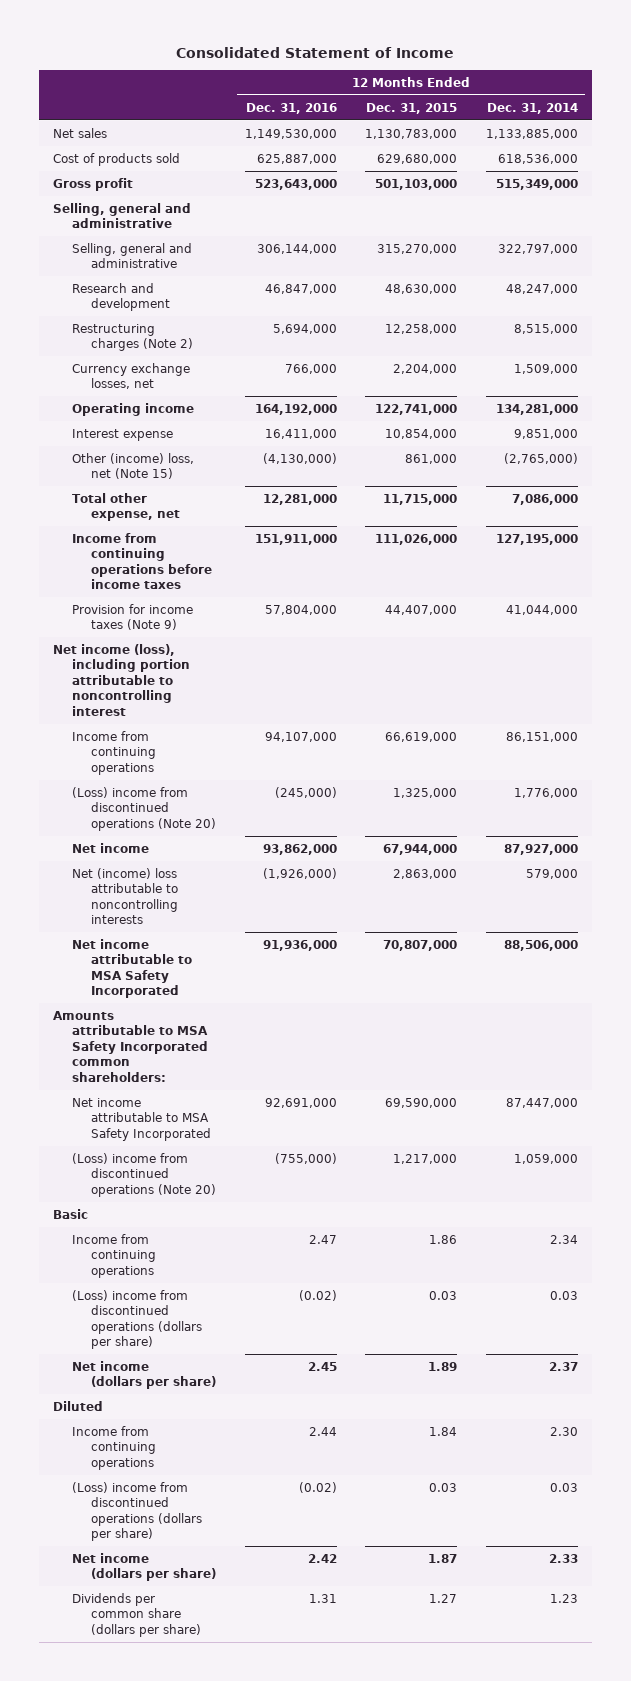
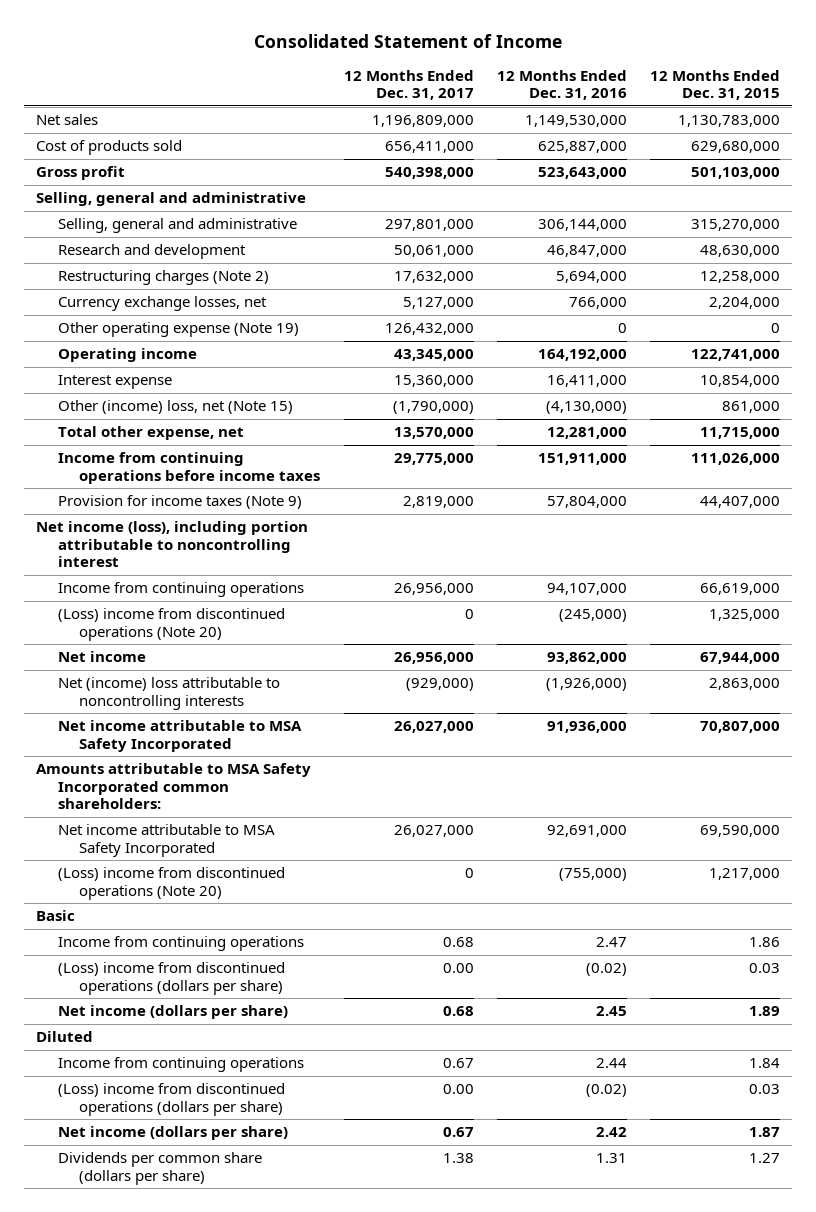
- | 12 Months Ended Dec. 31, 2016 | 12 Months Ended Dec. 31, 2015 | 12 Months Ended Dec. 31, 2014
+ | 12 Months Ended Dec. 31, 2017 | 12 Months Ended Dec. 31, 2016 | 12 Months Ended Dec. 31, 2015
+ Other operating expense (Note 19) | 126,432,000 | 0 | 0

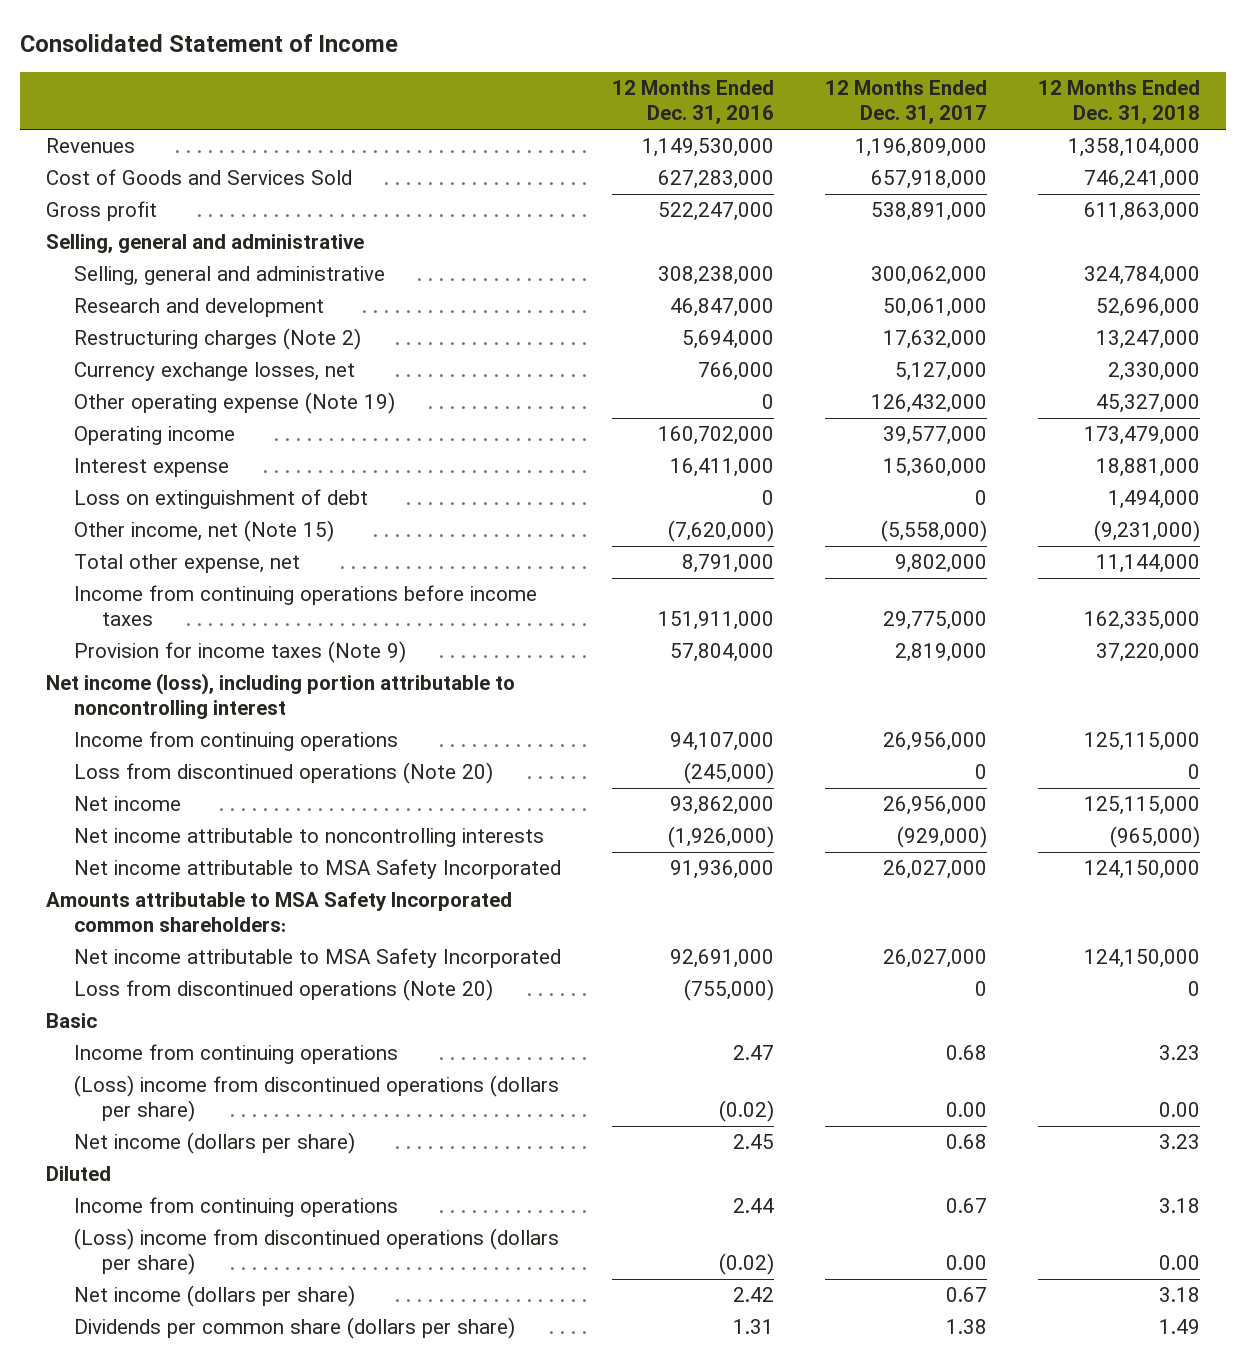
- | 12 Months Ended Dec. 31, 2017 | 12 Months Ended Dec. 31, 2016 | 12 Months Ended Dec. 31, 2015
+ | 12 Months Ended Dec. 31, 2016 | 12 Months Ended Dec. 31, 2017 | 12 Months Ended Dec. 31, 2018
- Net sales | 1,196,809,000 | 1,149,530,000 | 1,130,783,000
- Cost of products sold | 656,411,000 | 625,887,000 | 629,680,000
- Gross profit | 540,398,000 | 523,643,000 | 501,103,000
+ Revenues | 1,149,530,000 | 1,196,809,000 | 1,358,104,000
+ Cost of Goods and Services Sold | 627,283,000 | 657,918,000 | 746,241,000
+ Gross profit | 522,247,000 | 538,891,000 | 611,863,000
- Selling, general and administrative | 297,801,000 | 306,144,000 | 315,270,000
+ Selling, general and administrative | 308,238,000 | 300,062,000 | 324,784,000
- Operating income | 43,345,000 | 164,192,000 | 122,741,000
+ Operating income | 160,702,000 | 39,577,000 | 173,479,000
- Other (income) loss, net (Note 15) | (1,790,000) | (4,130,000) | 861,000
- Total other expense, net | 13,570,000 | 12,281,000 | 11,715,000
+ Loss on extinguishment of debt | 0 | 0 | 1,494,000
+ Other income, net (Note 15) | (7,620,000) | (5,558,000) | (9,231,000)
+ Total other expense, net | 8,791,000 | 9,802,000 | 11,144,000
- (Loss) income from discontinued operations (Note 20) | 0 | (245,000) | 1,325,000
+ Loss from discontinued operations (Note 20) | (245,000) | 0 | 0
- Net (income) loss attributable to noncontrolling interests | (929,000) | (1,926,000) | 2,863,000
+ Net income attributable to noncontrolling interests | (1,926,000) | (929,000) | (965,000)
- (Loss) income from discontinued operations (Note 20) | 0 | (755,000) | 1,217,000
+ Loss from discontinued operations (Note 20) | (755,000) | 0 | 0

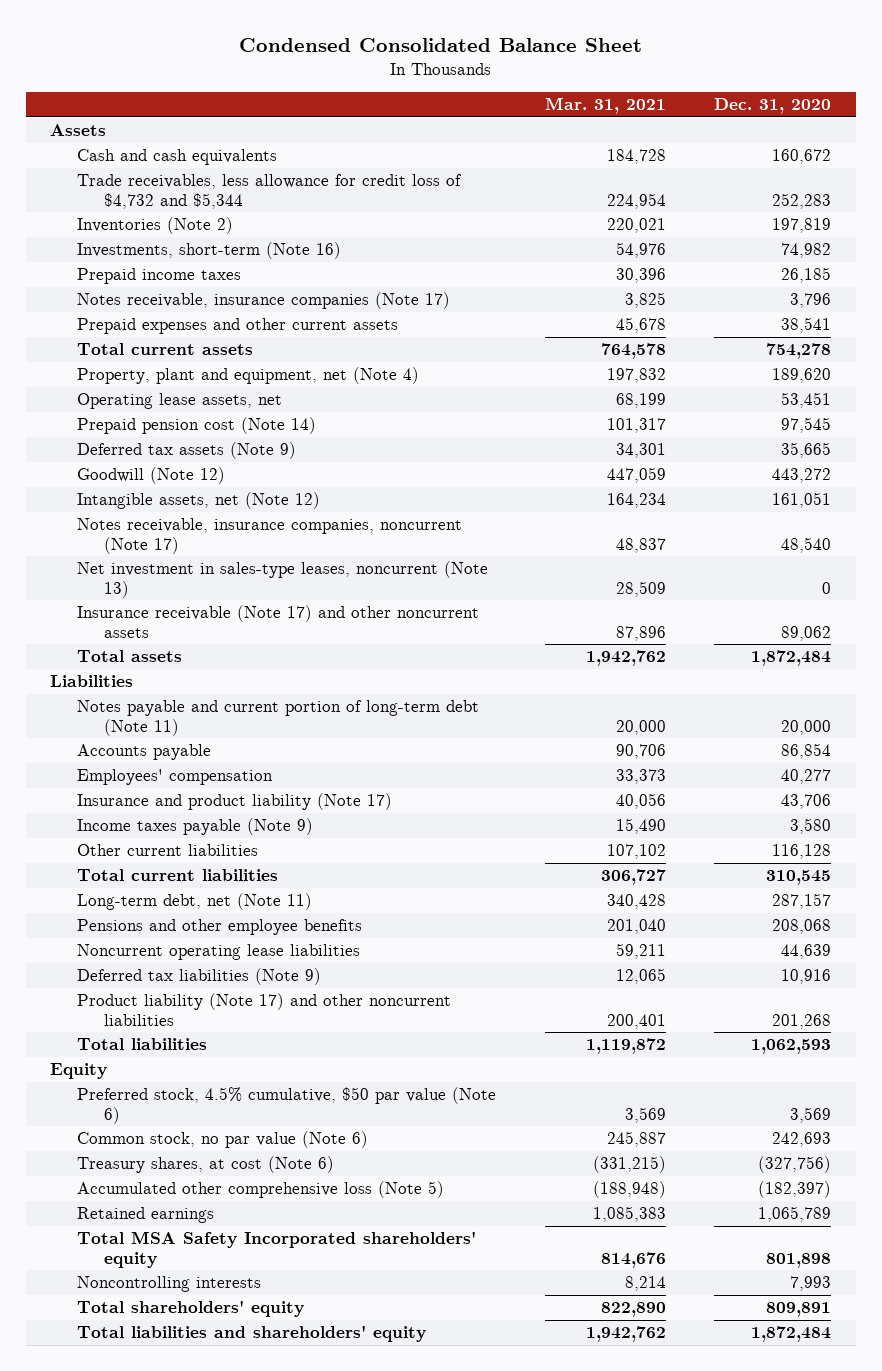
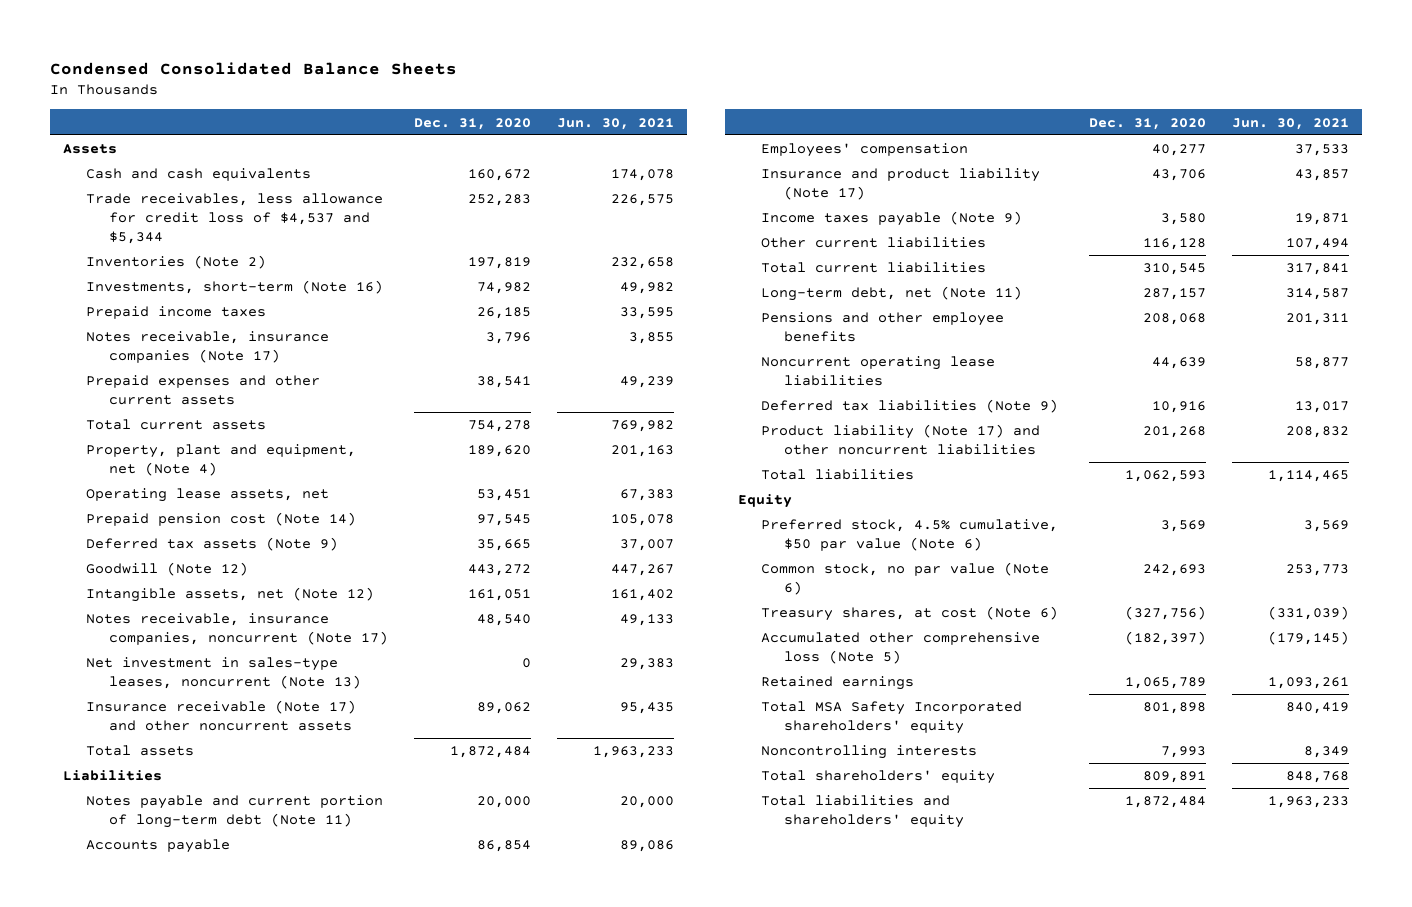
- Condensed Consolidated Balance Sheet
+ Condensed Consolidated Balance Sheets
- | Mar. 31, 2021 | Dec. 31, 2020
+ | Dec. 31, 2020 | Jun. 30, 2021
- Trade receivables, less allowance for credit loss of $4,732 and $5,344 | 224,954 | 252,283
+ Trade receivables, less allowance for credit loss of $4,537 and $5,344 | 252,283 | 226,575

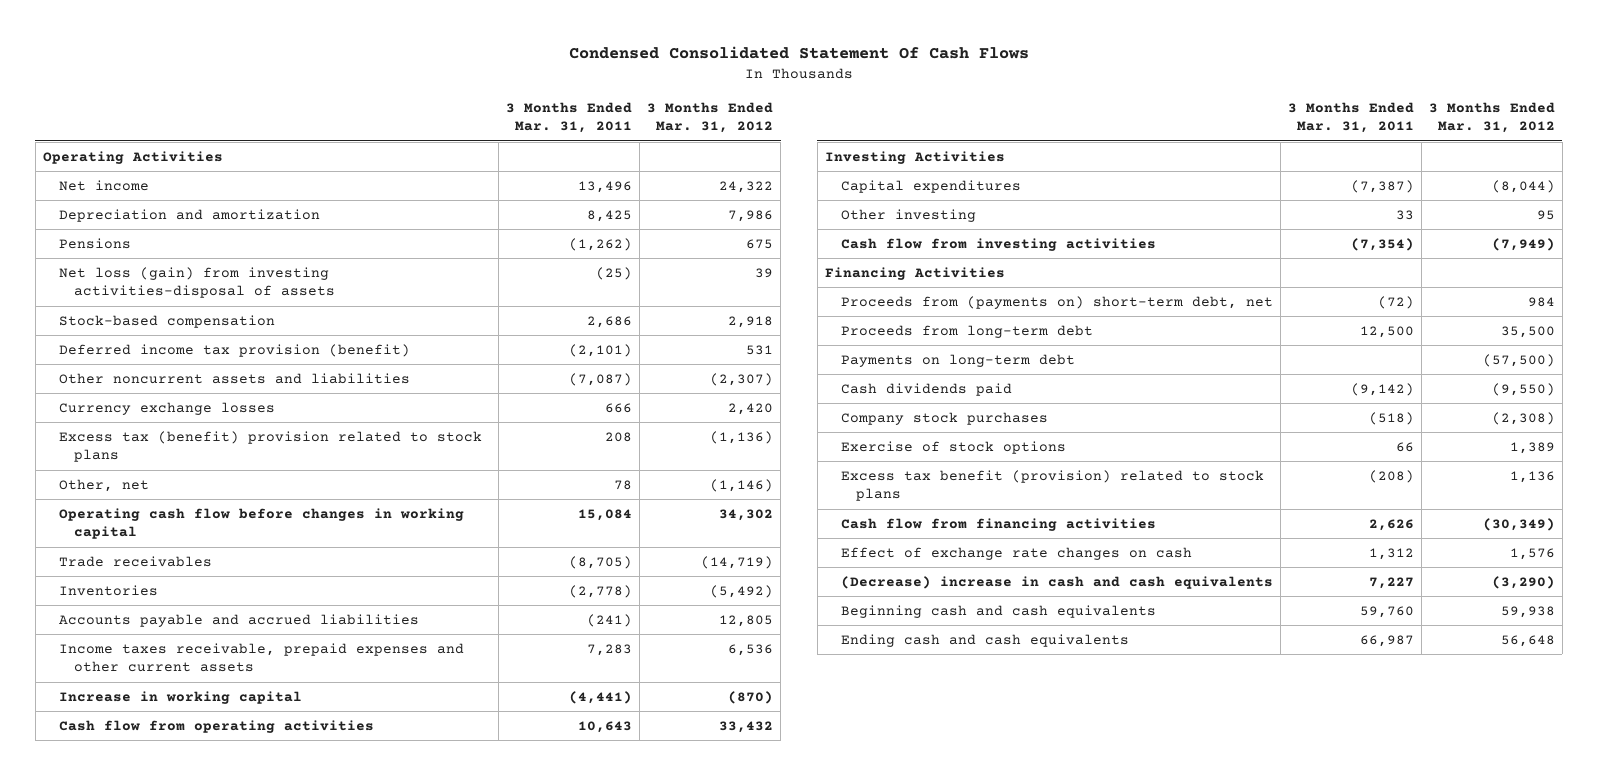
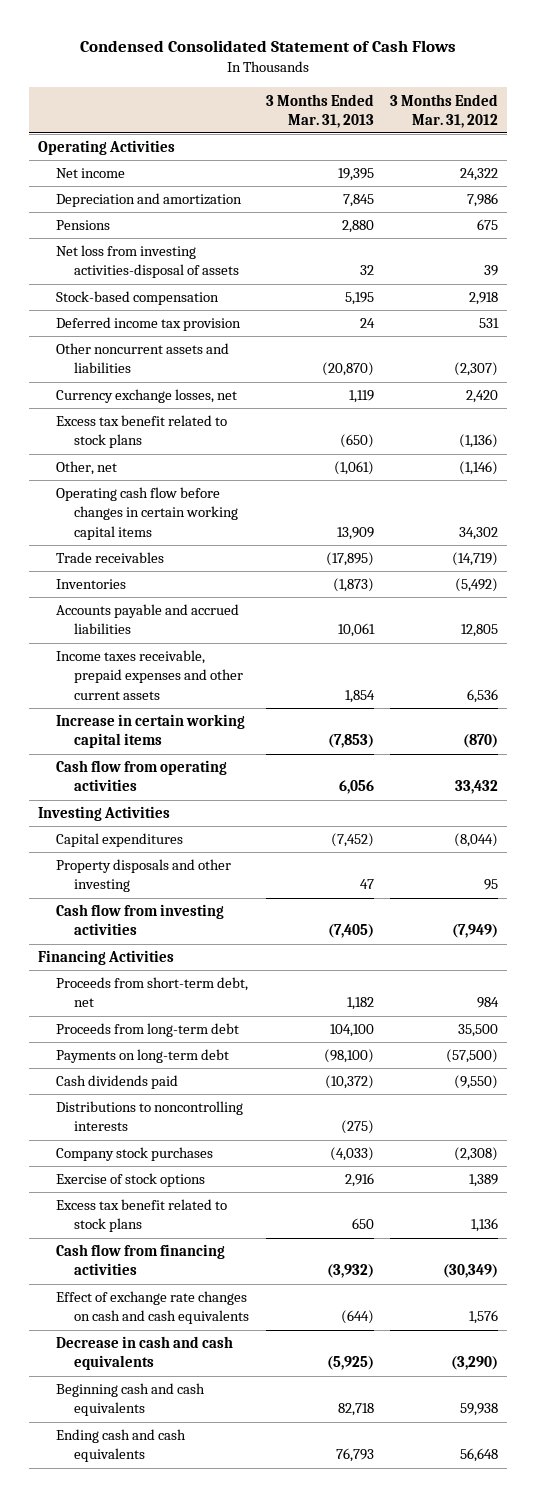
- Condensed Consolidated Statement Of Cash Flows
+ Condensed Consolidated Statement of Cash Flows
- | 3 Months Ended Mar. 31, 2011 | 3 Months Ended Mar. 31, 2012
+ | 3 Months Ended Mar. 31, 2013 | 3 Months Ended Mar. 31, 2012
- Net loss (gain) from investing activities-disposal of assets | (25) | 39
+ Net loss from investing activities-disposal of assets | 32 | 39
- Deferred income tax provision (benefit) | (2,101) | 531
+ Deferred income tax provision | 24 | 531
- Currency exchange losses | 666 | 2,420
- Excess tax (benefit) provision related to stock plans | 208 | (1,136)
+ Currency exchange losses, net | 1,119 | 2,420
+ Excess tax benefit related to stock plans | (650) | (1,136)
- Operating cash flow before changes in working capital | 15,084 | 34,302
+ Operating cash flow before changes in certain working capital items | 13,909 | 34,302
- Increase in working capital | (4,441) | (870)
+ Increase in certain working capital items | (7,853) | (870)
- Other investing | 33 | 95
+ Property disposals and other investing | 47 | 95
- Proceeds from (payments on) short-term debt, net | (72) | 984
+ Proceeds from short-term debt, net | 1,182 | 984
+ Distributions to noncontrolling interests | (275) |
- Excess tax benefit (provision) related to stock plans | (208) | 1,136
+ Excess tax benefit related to stock plans | 650 | 1,136
- Effect of exchange rate changes on cash | 1,312 | 1,576
- (Decrease) increase in cash and cash equivalents | 7,227 | (3,290)
+ Effect of exchange rate changes on cash and cash equivalents | (644) | 1,576
+ Decrease in cash and cash equivalents | (5,925) | (3,290)

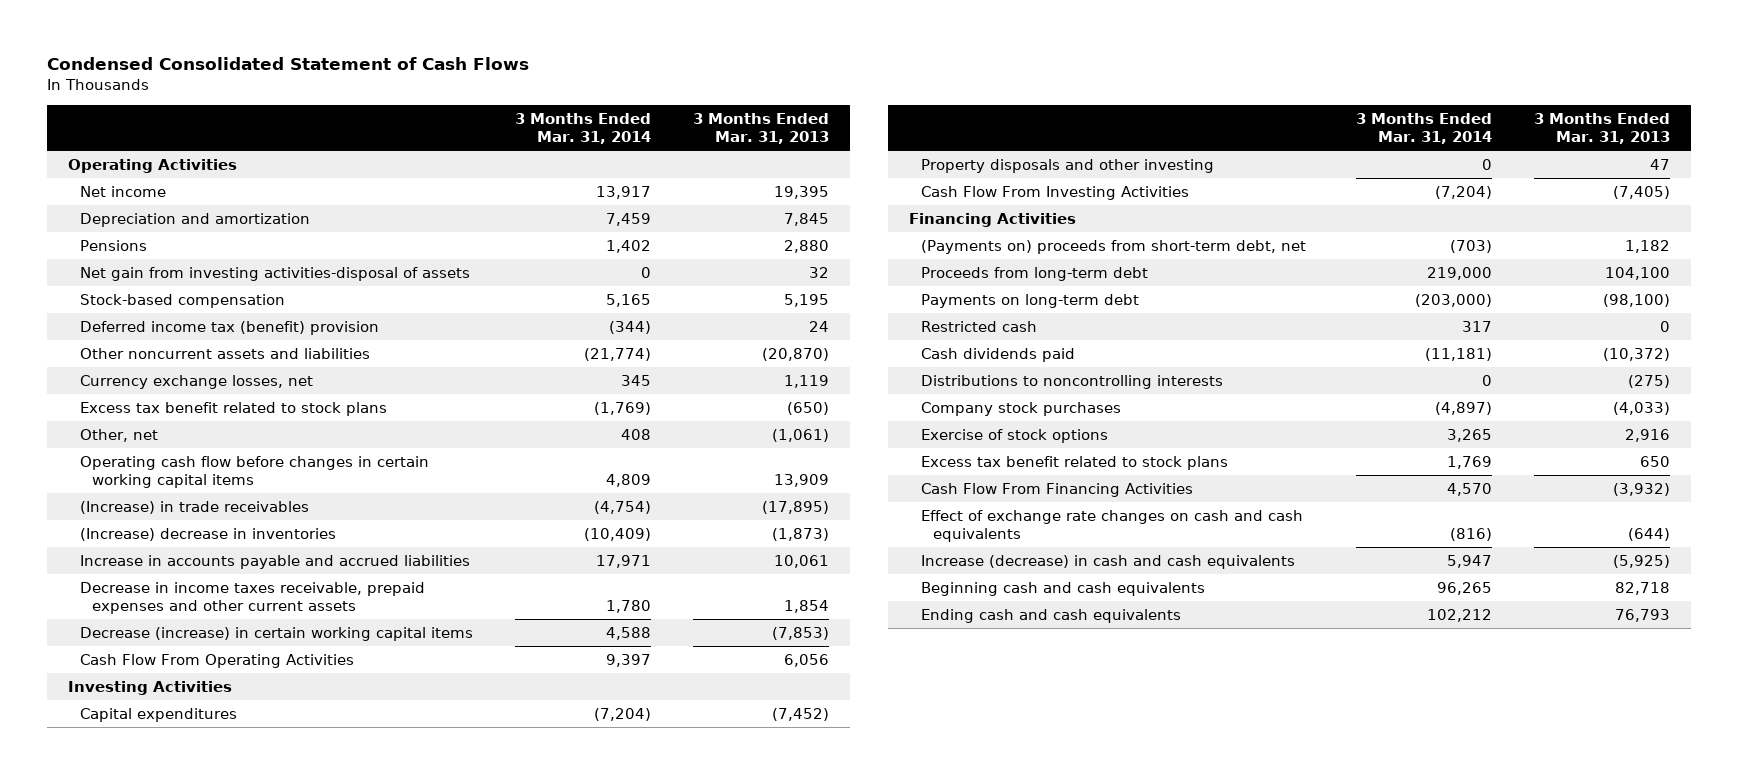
- | 3 Months Ended Mar. 31, 2013 | 3 Months Ended Mar. 31, 2012
+ | 3 Months Ended Mar. 31, 2014 | 3 Months Ended Mar. 31, 2013
- Net loss from investing activities-disposal of assets | 32 | 39
+ Net gain from investing activities-disposal of assets | 0 | 32
- Deferred income tax provision | 24 | 531
+ Deferred income tax (benefit) provision | (344) | 24
- Trade receivables | (17,895) | (14,719)
- Inventories | (1,873) | (5,492)
- Accounts payable and accrued liabilities | 10,061 | 12,805
- Income taxes receivable, prepaid expenses and other current assets | 1,854 | 6,536
- Increase in certain working capital items | (7,853) | (870)
- Cash flow from operating activities | 6,056 | 33,432
+ (Increase) in trade receivables | (4,754) | (17,895)
+ (Increase) decrease in inventories | (10,409) | (1,873)
+ Increase in accounts payable and accrued liabilities | 17,971 | 10,061
+ Decrease in income taxes receivable, prepaid expenses and other current assets | 1,780 | 1,854
+ Decrease (increase) in certain working capital items | 4,588 | (7,853)
+ Cash Flow From Operating Activities | 9,397 | 6,056
- Cash flow from investing activities | (7,405) | (7,949)
+ Cash Flow From Investing Activities | (7,204) | (7,405)
- Proceeds from short-term debt, net | 1,182 | 984
+ (Payments on) proceeds from short-term debt, net | (703) | 1,182
+ Restricted cash | 317 | 0
- Cash flow from financing activities | (3,932) | (30,349)
+ Cash Flow From Financing Activities | 4,570 | (3,932)
- Decrease in cash and cash equivalents | (5,925) | (3,290)
+ Increase (decrease) in cash and cash equivalents | 5,947 | (5,925)

